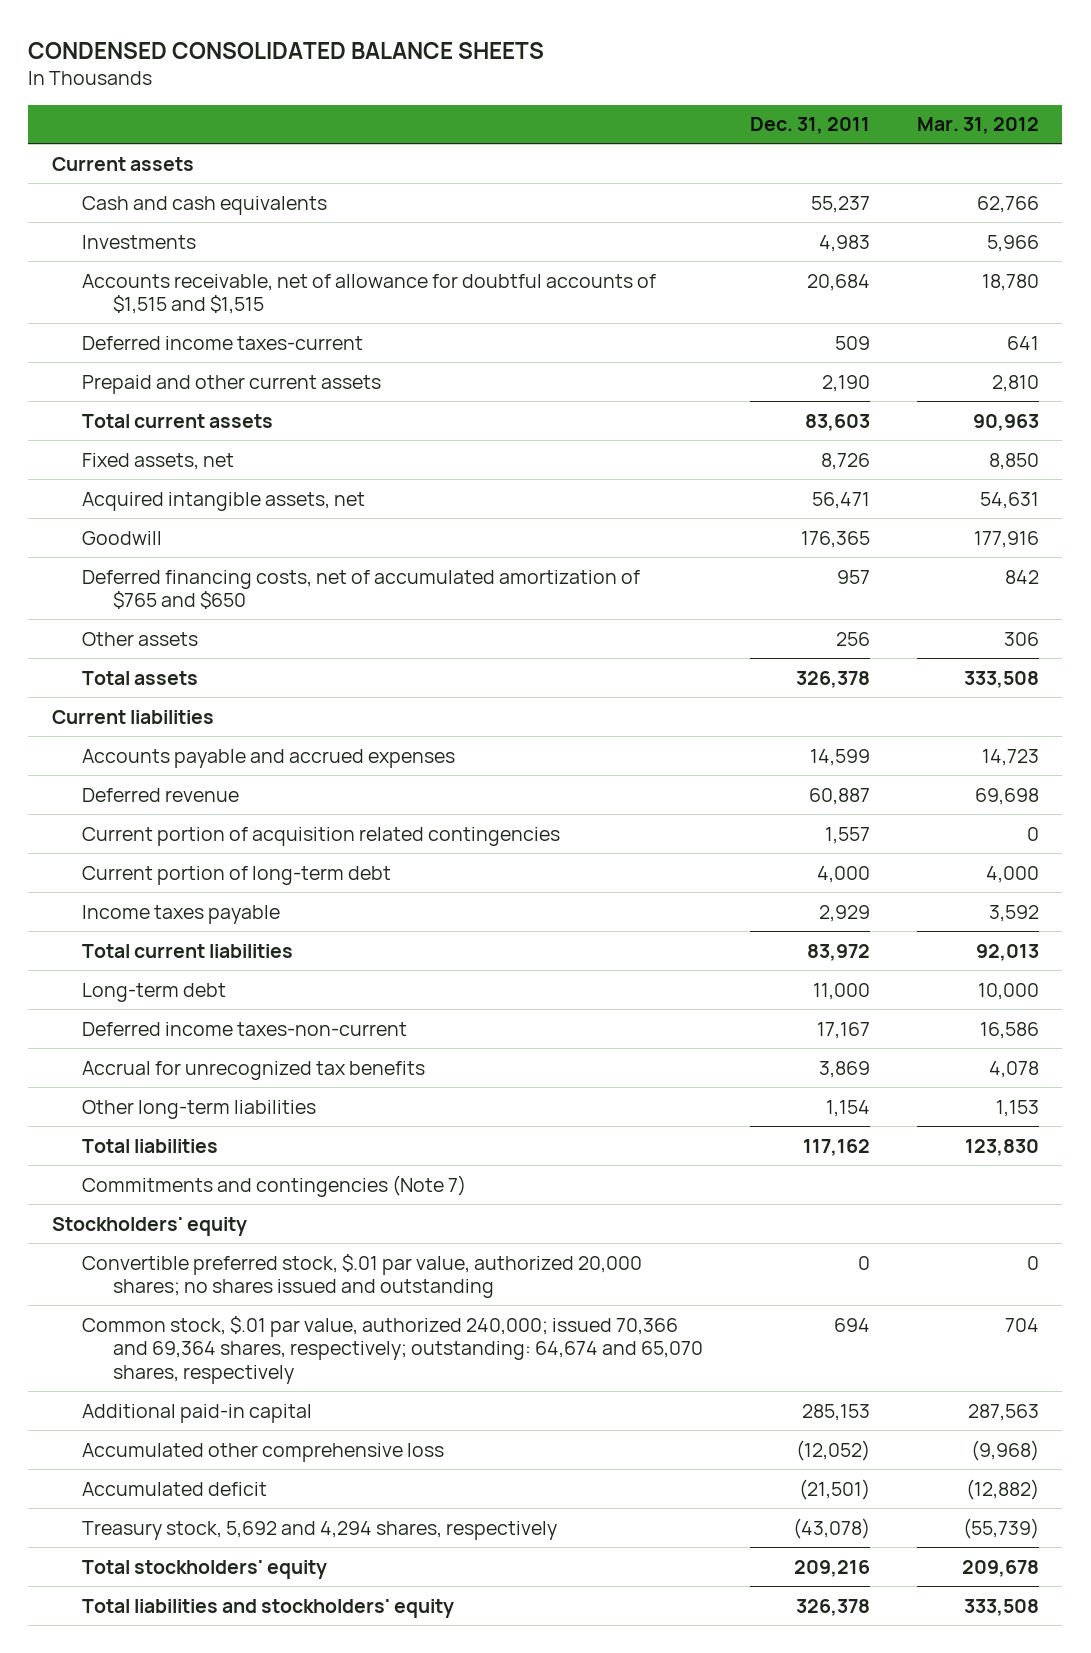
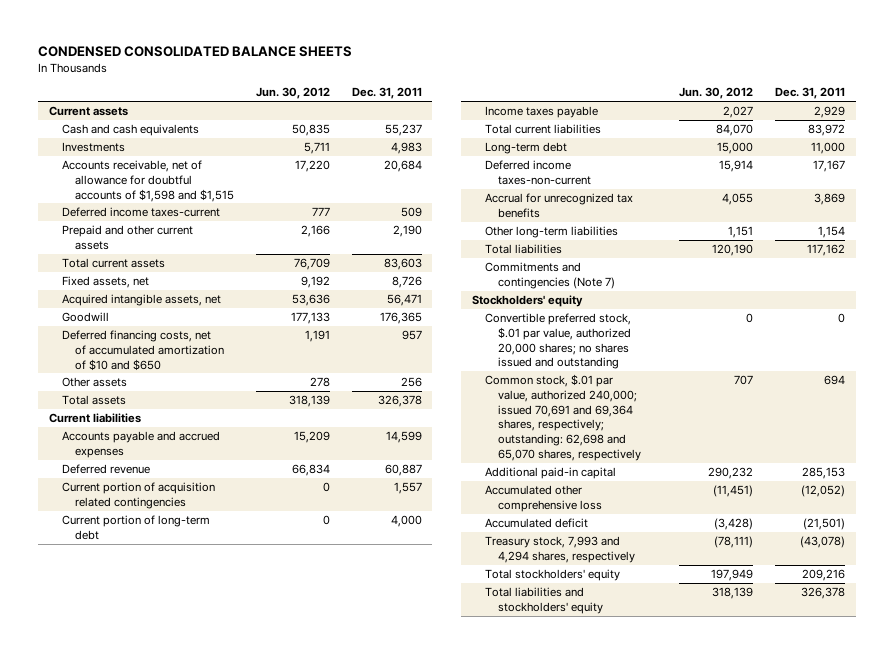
- | Dec. 31, 2011 | Mar. 31, 2012
+ | Jun. 30, 2012 | Dec. 31, 2011
- Accounts receivable, net of allowance for doubtful accounts of $1,515 and $1,515 | 20,684 | 18,780
+ Accounts receivable, net of allowance for doubtful accounts of $1,598 and $1,515 | 17,220 | 20,684
- Deferred financing costs, net of accumulated amortization of $765 and $650 | 957 | 842
+ Deferred financing costs, net of accumulated amortization of $10 and $650 | 1,191 | 957
- Common stock, $.01 par value, authorized 240,000; issued 70,366 and 69,364 shares, respectively; outstanding: 64,674 and 65,070 shares, respectively | 694 | 704
+ Common stock, $.01 par value, authorized 240,000; issued 70,691 and 69,364 shares, respectively; outstanding: 62,698 and 65,070 shares, respectively | 707 | 694
- Treasury stock, 5,692 and 4,294 shares, respectively | (43,078) | (55,739)
+ Treasury stock, 7,993 and 4,294 shares, respectively | (78,111) | (43,078)

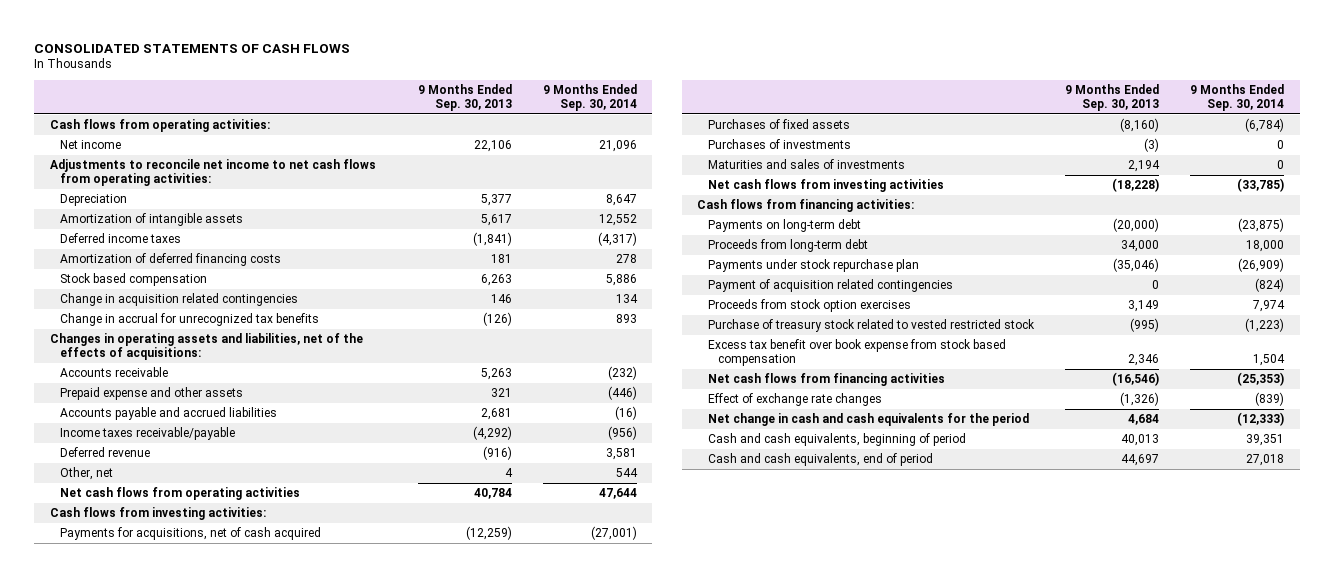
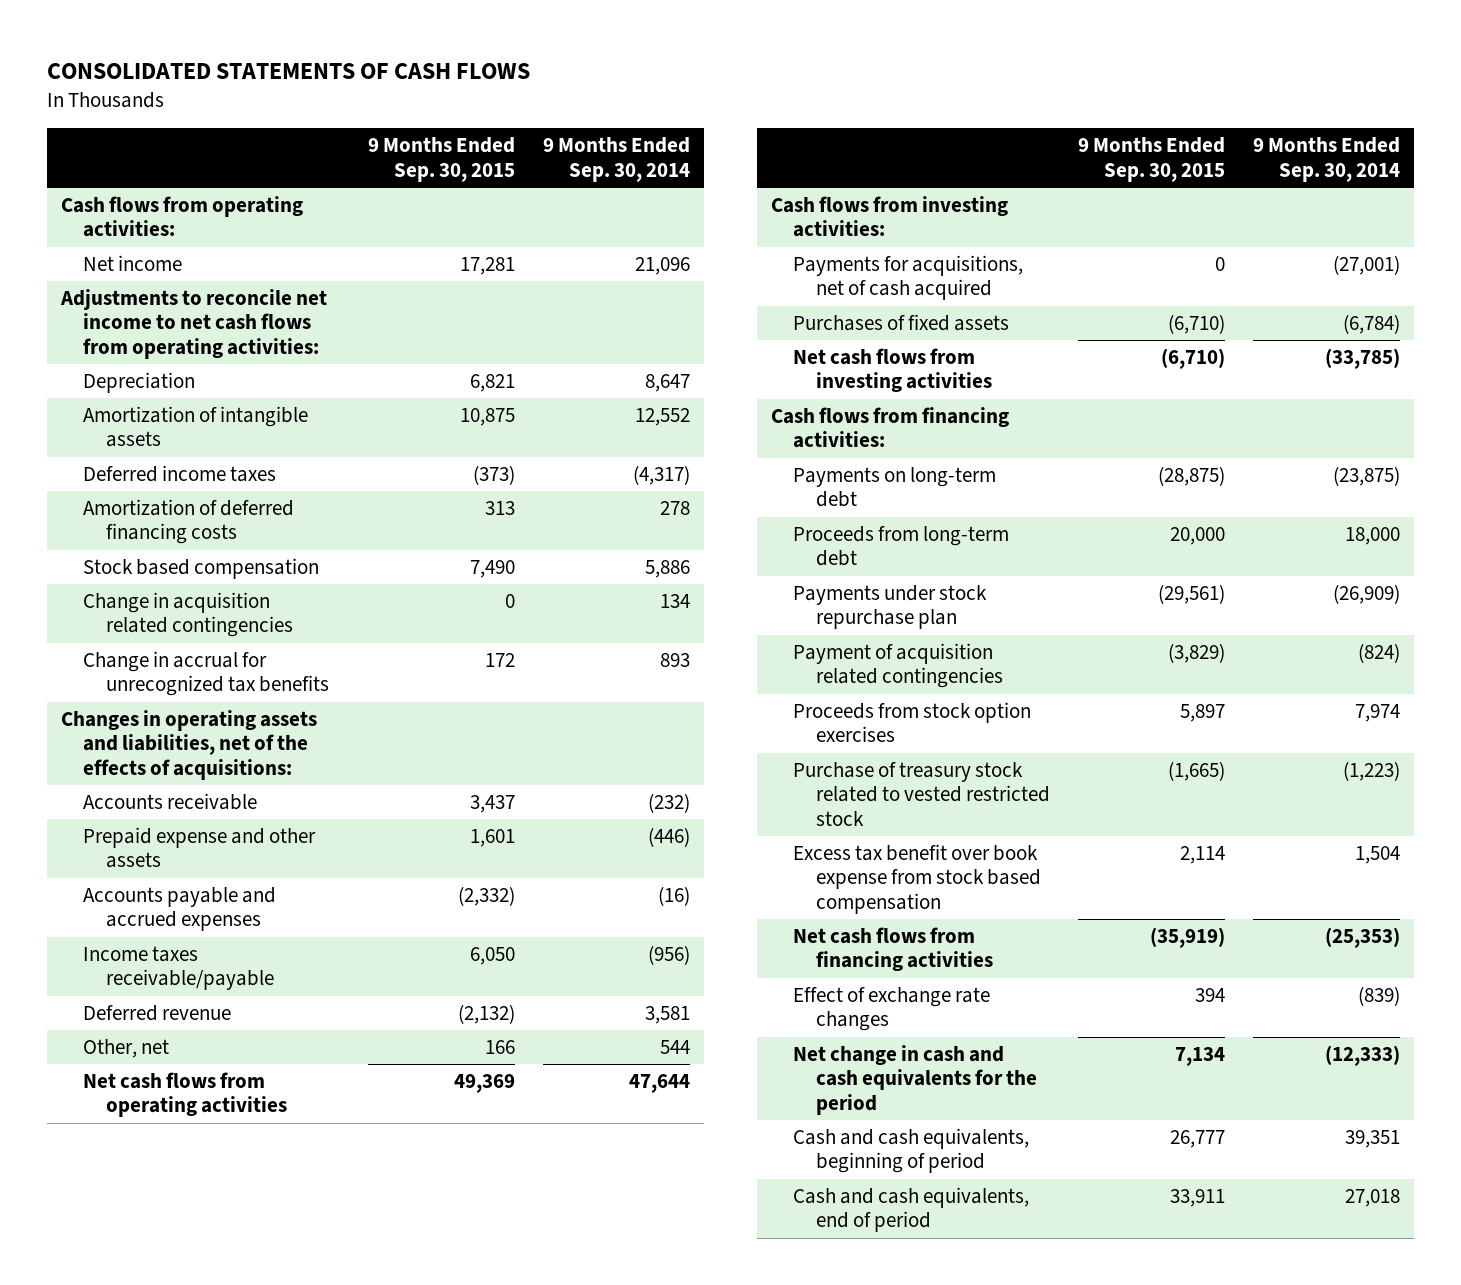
- | 9 Months Ended Sep. 30, 2013 | 9 Months Ended Sep. 30, 2014
+ | 9 Months Ended Sep. 30, 2015 | 9 Months Ended Sep. 30, 2014
- Accounts payable and accrued liabilities | 2,681 | (16)
+ Accounts payable and accrued expenses | (2,332) | (16)
- Purchases of investments | (3) | 0
- Maturities and sales of investments | 2,194 | 0

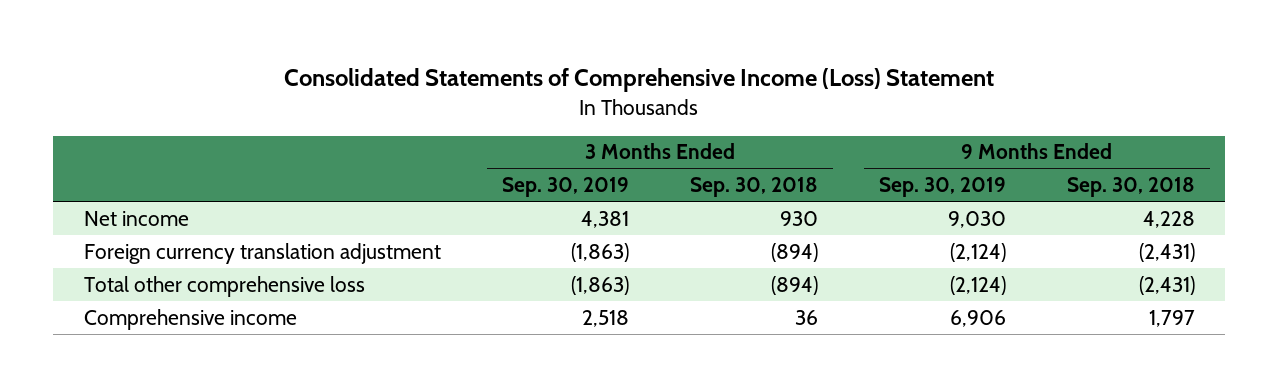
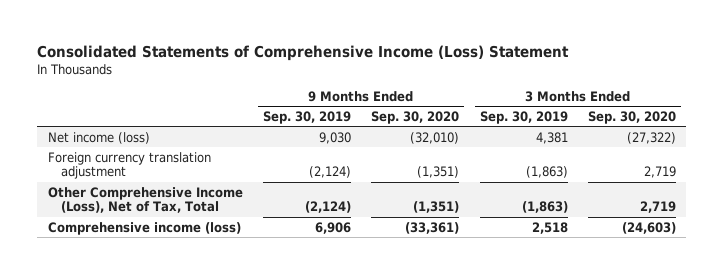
- | 3 Months Ended Sep. 30, 2019 | 3 Months Ended Sep. 30, 2018 | 9 Months Ended Sep. 30, 2019 | 9 Months Ended Sep. 30, 2018
+ | 9 Months Ended Sep. 30, 2019 | 9 Months Ended Sep. 30, 2020 | 3 Months Ended Sep. 30, 2019 | 3 Months Ended Sep. 30, 2020
- Net income | 4,381 | 930 | 9,030 | 4,228
+ Net income (loss) | 9,030 | (32,010) | 4,381 | (27,322)
- Total other comprehensive loss | (1,863) | (894) | (2,124) | (2,431)
- Comprehensive income | 2,518 | 36 | 6,906 | 1,797
+ Other Comprehensive Income (Loss), Net of Tax, Total | (2,124) | (1,351) | (1,863) | 2,719
+ Comprehensive income (loss) | 6,906 | (33,361) | 2,518 | (24,603)

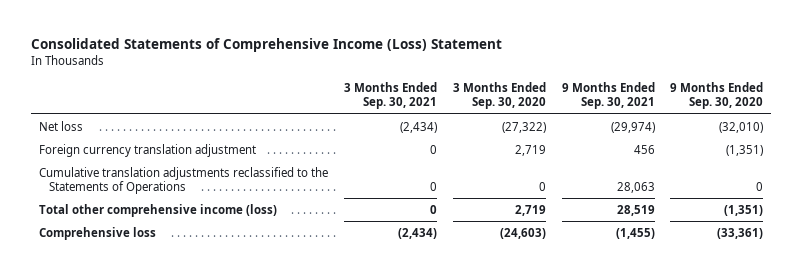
- | 9 Months Ended Sep. 30, 2019 | 9 Months Ended Sep. 30, 2020 | 3 Months Ended Sep. 30, 2019 | 3 Months Ended Sep. 30, 2020
+ | 3 Months Ended Sep. 30, 2021 | 3 Months Ended Sep. 30, 2020 | 9 Months Ended Sep. 30, 2021 | 9 Months Ended Sep. 30, 2020
- Net income (loss) | 9,030 | (32,010) | 4,381 | (27,322)
+ Net loss | (2,434) | (27,322) | (29,974) | (32,010)
- Other Comprehensive Income (Loss), Net of Tax, Total | (2,124) | (1,351) | (1,863) | 2,719
- Comprehensive income (loss) | 6,906 | (33,361) | 2,518 | (24,603)
+ Cumulative translation adjustments reclassified to the Statements of Operations | 0 | 0 | 28,063 | 0
+ Total other comprehensive income (loss) | 0 | 2,719 | 28,519 | (1,351)
+ Comprehensive loss | (2,434) | (24,603) | (1,455) | (33,361)

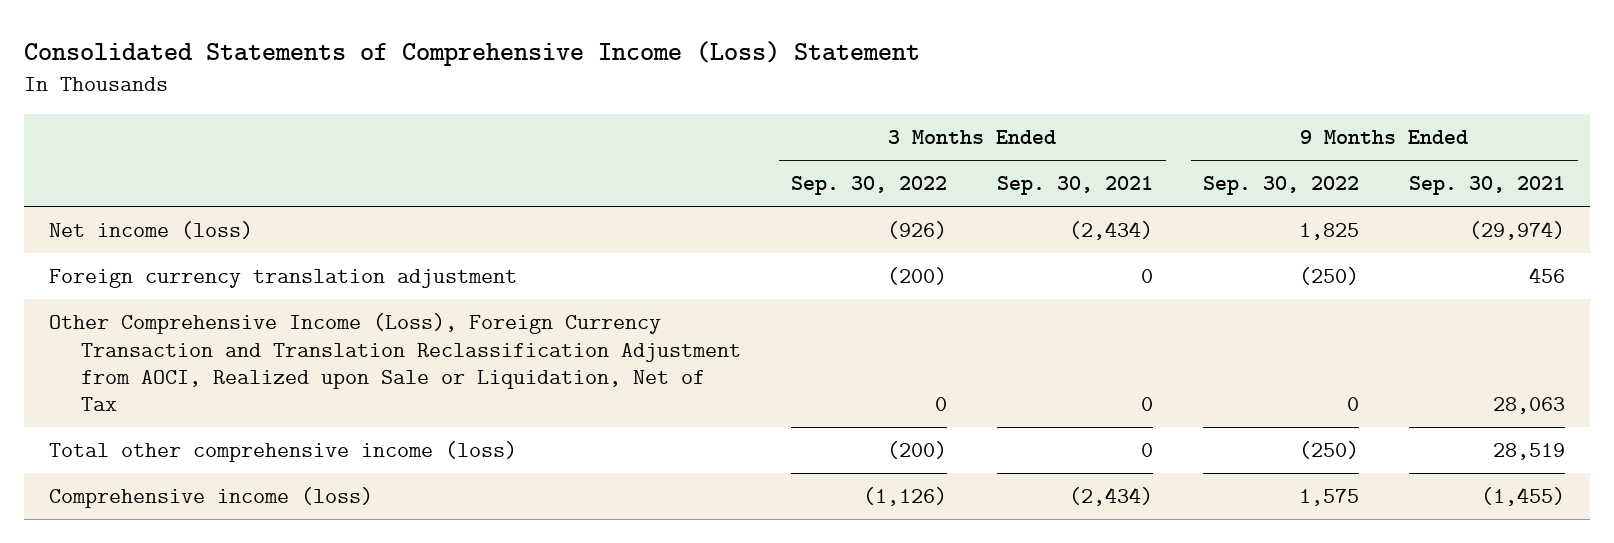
- | 3 Months Ended Sep. 30, 2021 | 3 Months Ended Sep. 30, 2020 | 9 Months Ended Sep. 30, 2021 | 9 Months Ended Sep. 30, 2020
+ | 3 Months Ended Sep. 30, 2022 | 3 Months Ended Sep. 30, 2021 | 9 Months Ended Sep. 30, 2022 | 9 Months Ended Sep. 30, 2021
- Net loss | (2,434) | (27,322) | (29,974) | (32,010)
+ Net income (loss) | (926) | (2,434) | 1,825 | (29,974)
- Cumulative translation adjustments reclassified to the Statements of Operations | 0 | 0 | 28,063 | 0
+ Other Comprehensive Income (Loss), Foreign Currency Transaction and Translation Reclassification Adjustment from AOCI, Realized upon Sale or Liquidation, Net of Tax | 0 | 0 | 0 | 28,063
- Comprehensive loss | (2,434) | (24,603) | (1,455) | (33,361)
+ Comprehensive income (loss) | (1,126) | (2,434) | 1,575 | (1,455)

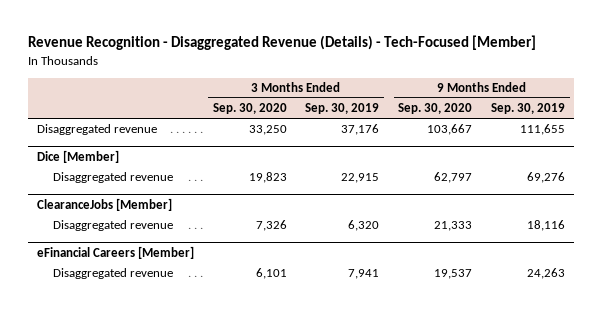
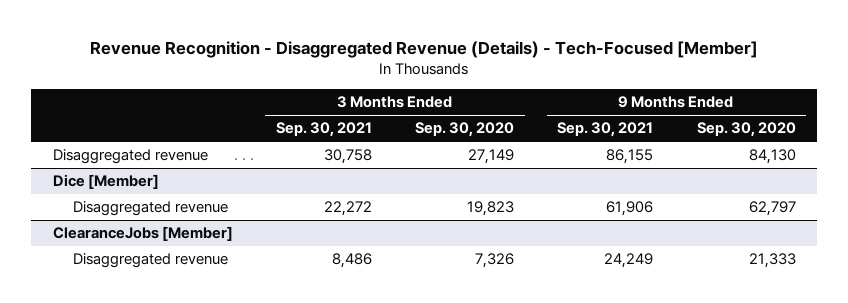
- | 3 Months Ended Sep. 30, 2020 | 3 Months Ended Sep. 30, 2019 | 9 Months Ended Sep. 30, 2020 | 9 Months Ended Sep. 30, 2019
+ | 3 Months Ended Sep. 30, 2021 | 3 Months Ended Sep. 30, 2020 | 9 Months Ended Sep. 30, 2021 | 9 Months Ended Sep. 30, 2020
- Disaggregated revenue | 33,250 | 37,176 | 103,667 | 111,655
+ Disaggregated revenue | 30,758 | 27,149 | 86,155 | 84,130
- eFinancial Careers [Member]
- Disaggregated revenue | 6,101 | 7,941 | 19,537 | 24,263

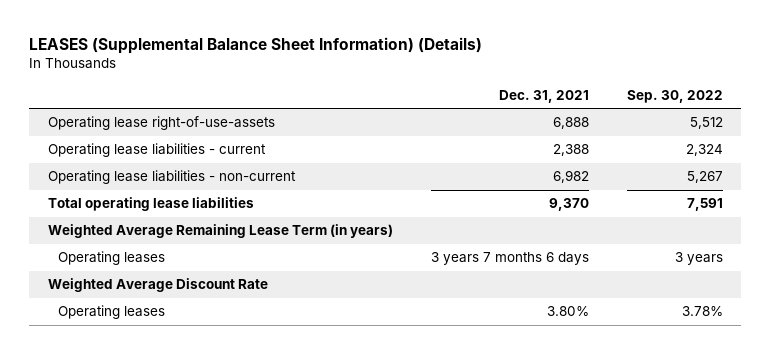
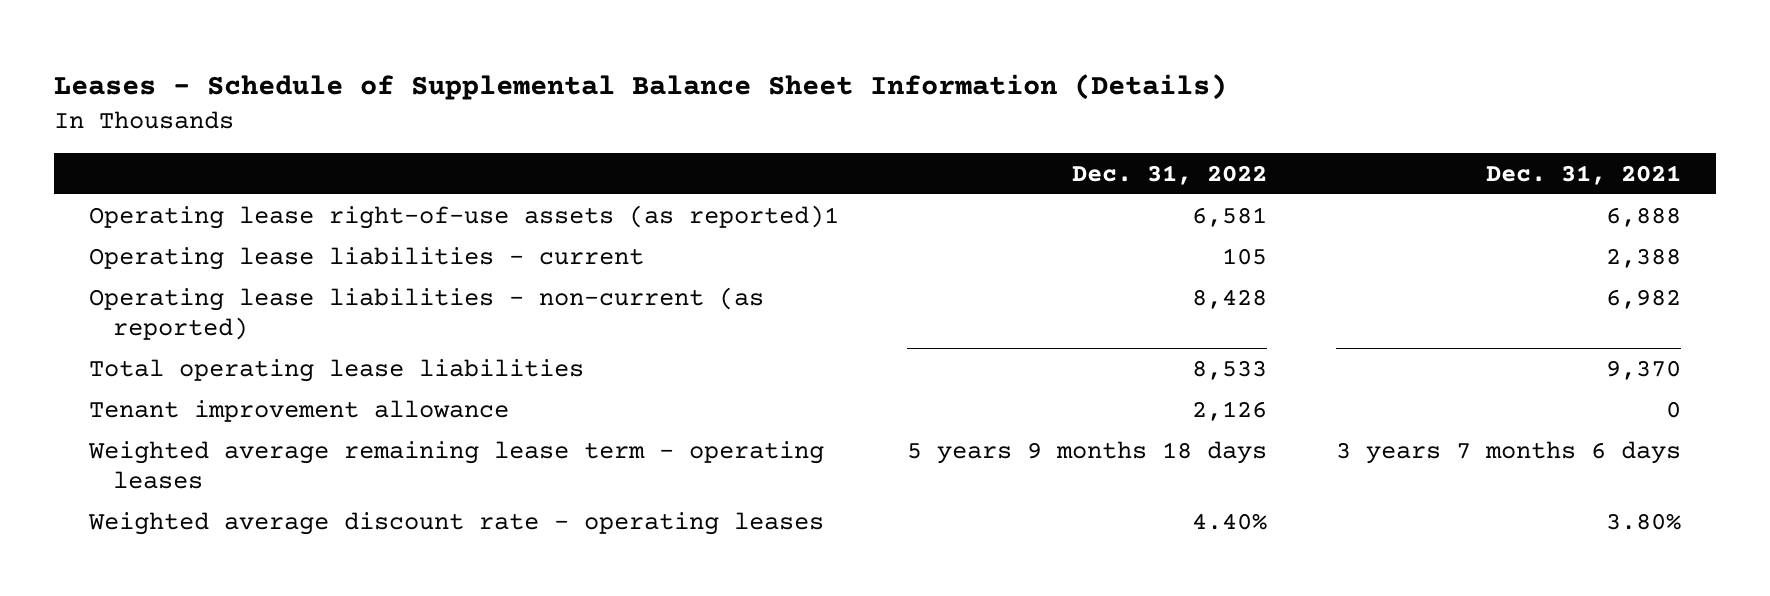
- LEASES (Supplemental Balance Sheet Information) (Details)
+ Leases - Schedule of Supplemental Balance Sheet Information (Details)
- | Dec. 31, 2021 | Sep. 30, 2022
+ | Dec. 31, 2022 | Dec. 31, 2021
- Operating lease right-of-use-assets | 6,888 | 5,512
+ Operating lease right-of-use assets (as reported)1 | 6,581 | 6,888
- Operating lease liabilities - non-current | 6,982 | 5,267
+ Operating lease liabilities - non-current (as reported) | 8,428 | 6,982
- Weighted Average Remaining Lease Term (in years)
- Operating leases | 3 years 7 months 6 days | 3 years
- Weighted Average Discount Rate
- Operating leases | 3.80% | 3.78%
+ Tenant improvement allowance | 2,126 | 0
+ Weighted average remaining lease term - operating leases | 5 years 9 months 18 days | 3 years 7 months 6 days
+ Weighted average discount rate - operating leases | 4.40% | 3.80%

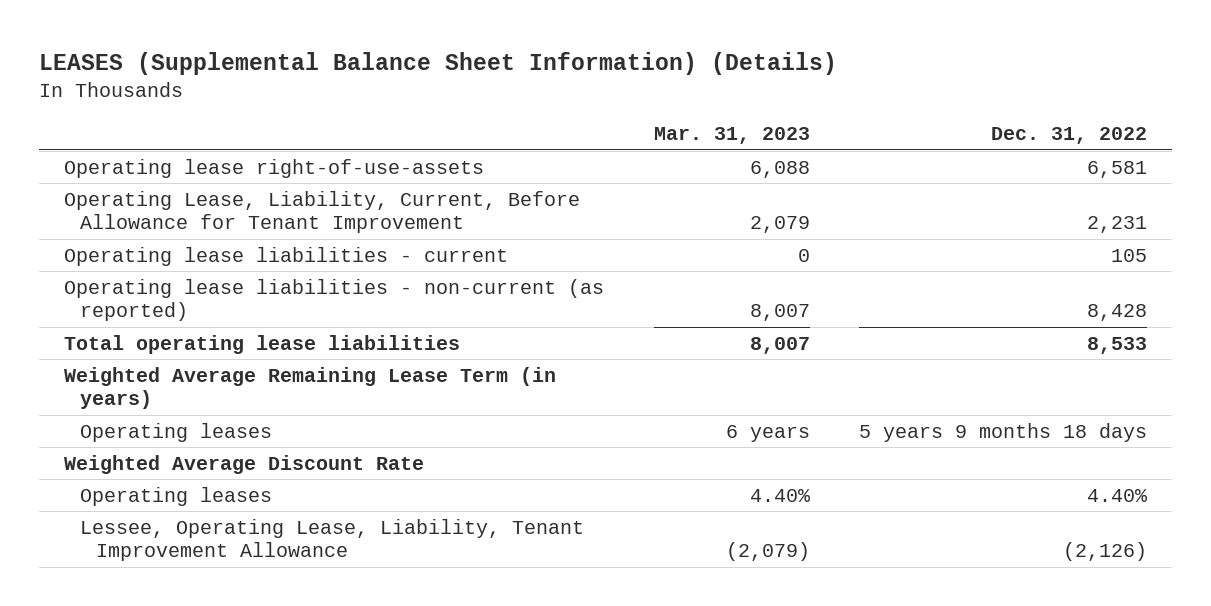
- Leases - Schedule of Supplemental Balance Sheet Information (Details)
+ LEASES (Supplemental Balance Sheet Information) (Details)
- | Dec. 31, 2022 | Dec. 31, 2021
+ | Mar. 31, 2023 | Dec. 31, 2022
- Operating lease right-of-use assets (as reported)1 | 6,581 | 6,888
+ Operating lease right-of-use-assets | 6,088 | 6,581
+ Operating Lease, Liability, Current, Before Allowance for Tenant Improvement | 2,079 | 2,231
- Tenant improvement allowance | 2,126 | 0
- Weighted average remaining lease term - operating leases | 5 years 9 months 18 days | 3 years 7 months 6 days
- Weighted average discount rate - operating leases | 4.40% | 3.80%
+ Weighted Average Remaining Lease Term (in years)
+ Operating leases | 6 years | 5 years 9 months 18 days
+ Weighted Average Discount Rate
+ Operating leases | 4.40% | 4.40%
+ Lessee, Operating Lease, Liability, Tenant Improvement Allowance | (2,079) | (2,126)

